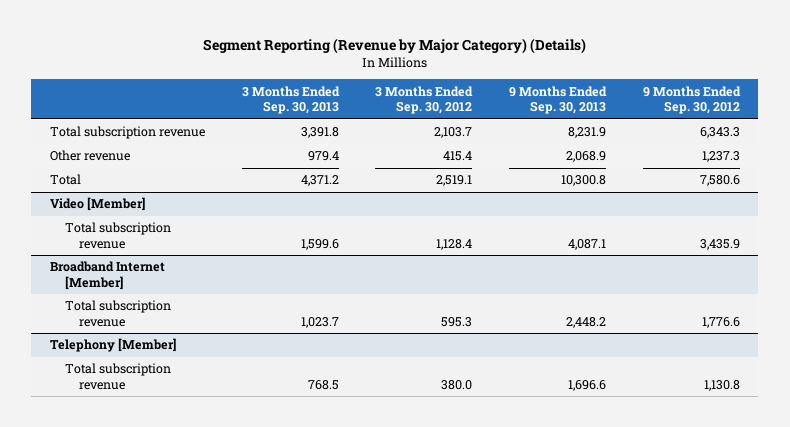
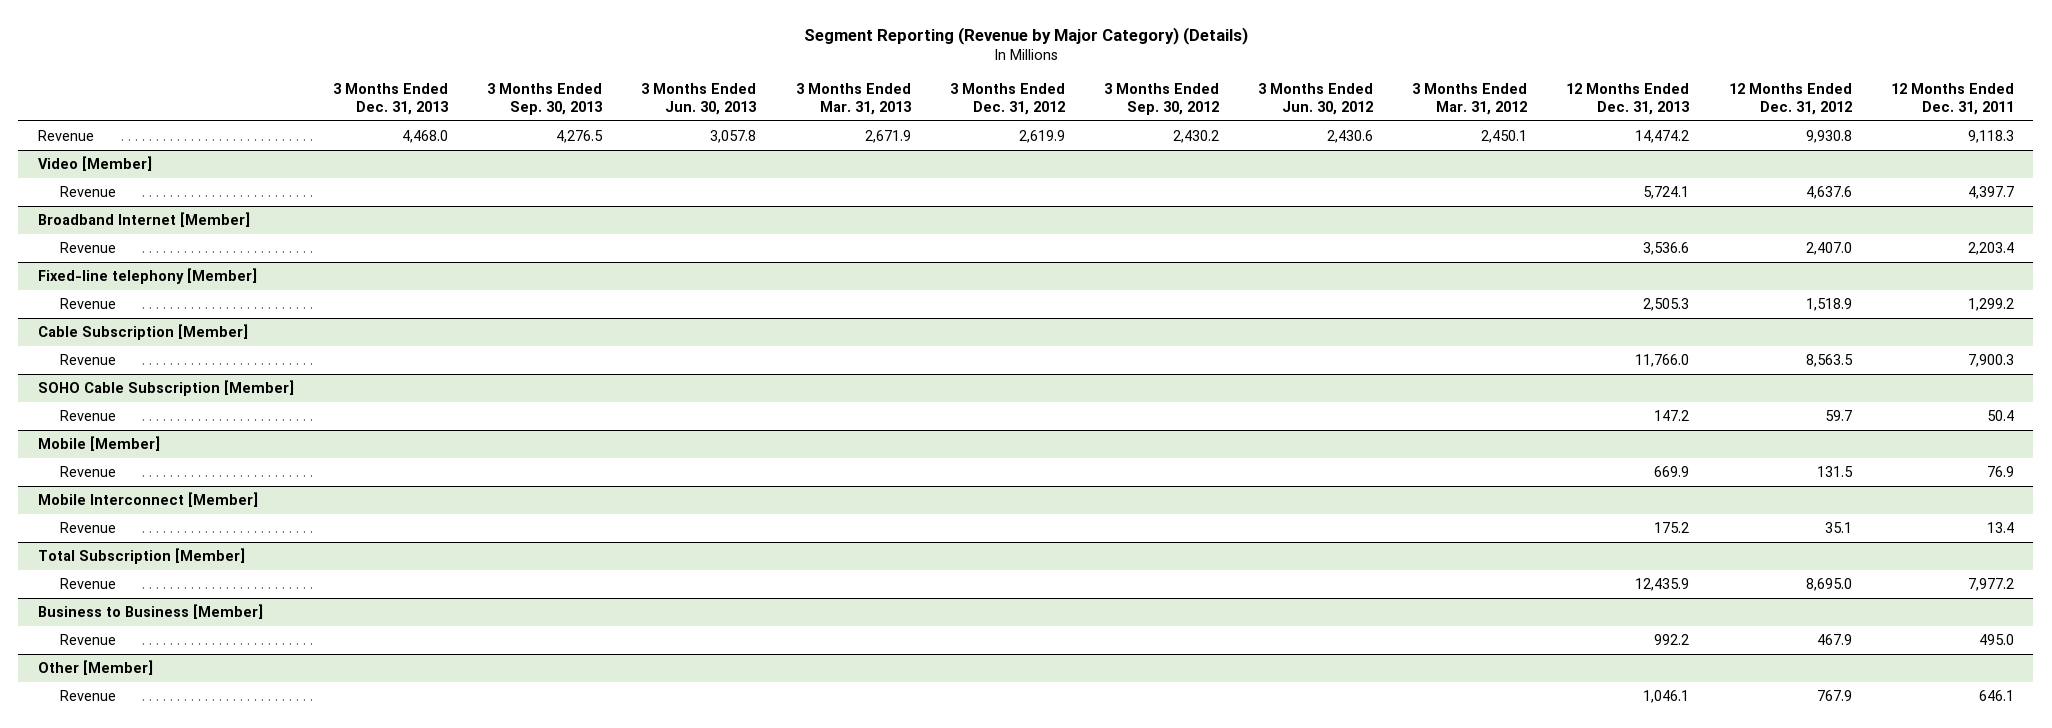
- | 3 Months Ended Sep. 30, 2013 | 3 Months Ended Sep. 30, 2012 | 9 Months Ended Sep. 30, 2013 | 9 Months Ended Sep. 30, 2012
+ | 3 Months Ended Dec. 31, 2013 | 3 Months Ended Sep. 30, 2013 | 3 Months Ended Jun. 30, 2013 | 3 Months Ended Mar. 31, 2013 | 3 Months Ended Dec. 31, 2012 | 3 Months Ended Sep. 30, 2012 | 3 Months Ended Jun. 30, 2012 | 3 Months Ended Mar. 31, 2012 | 12 Months Ended Dec. 31, 2013 | 12 Months Ended Dec. 31, 2012 | 12 Months Ended Dec. 31, 2011
- Total subscription revenue | 3,391.8 | 2,103.7 | 8,231.9 | 6,343.3
- Other revenue | 979.4 | 415.4 | 2,068.9 | 1,237.3
- Total | 4,371.2 | 2,519.1 | 10,300.8 | 7,580.6
+ Revenue | 4,468.0 | 4,276.5 | 3,057.8 | 2,671.9 | 2,619.9 | 2,430.2 | 2,430.6 | 2,450.1 | 14,474.2 | 9,930.8 | 9,118.3
@ Video [Member]
- Total subscription revenue | 1,599.6 | 1,128.4 | 4,087.1 | 3,435.9
+ Revenue | | | | | | | | | 5,724.1 | 4,637.6 | 4,397.7
@ Broadband Internet [Member]
- Total subscription revenue | 1,023.7 | 595.3 | 2,448.2 | 1,776.6
- Telephony [Member]
- Total subscription revenue | 768.5 | 380.0 | 1,696.6 | 1,130.8
@ Broadband Internet [Member]
+ Revenue | | | | | | | | | 3,536.6 | 2,407.0 | 2,203.4
+ Fixed-line telephony [Member]
+ Revenue | | | | | | | | | 2,505.3 | 1,518.9 | 1,299.2
+ Cable Subscription [Member]
+ Revenue | | | | | | | | | 11,766.0 | 8,563.5 | 7,900.3
+ SOHO Cable Subscription [Member]
+ Revenue | | | | | | | | | 147.2 | 59.7 | 50.4
+ Mobile [Member]
+ Revenue | | | | | | | | | 669.9 | 131.5 | 76.9
+ Mobile Interconnect [Member]
+ Revenue | | | | | | | | | 175.2 | 35.1 | 13.4
+ Total Subscription [Member]
+ Revenue | | | | | | | | | 12,435.9 | 8,695.0 | 7,977.2
+ Business to Business [Member]
+ Revenue | | | | | | | | | 992.2 | 467.9 | 495.0
+ Other [Member]
+ Revenue | | | | | | | | | 1,046.1 | 767.9 | 646.1

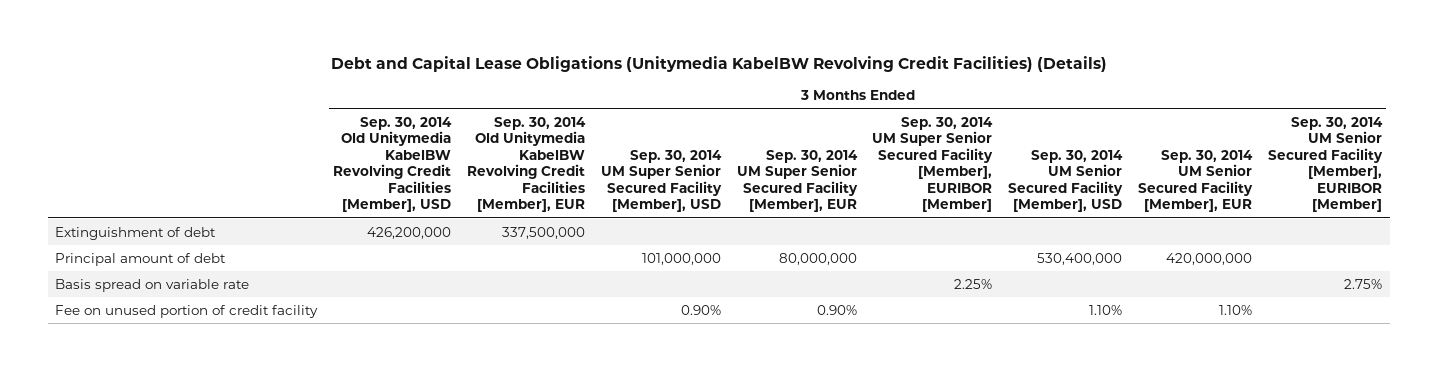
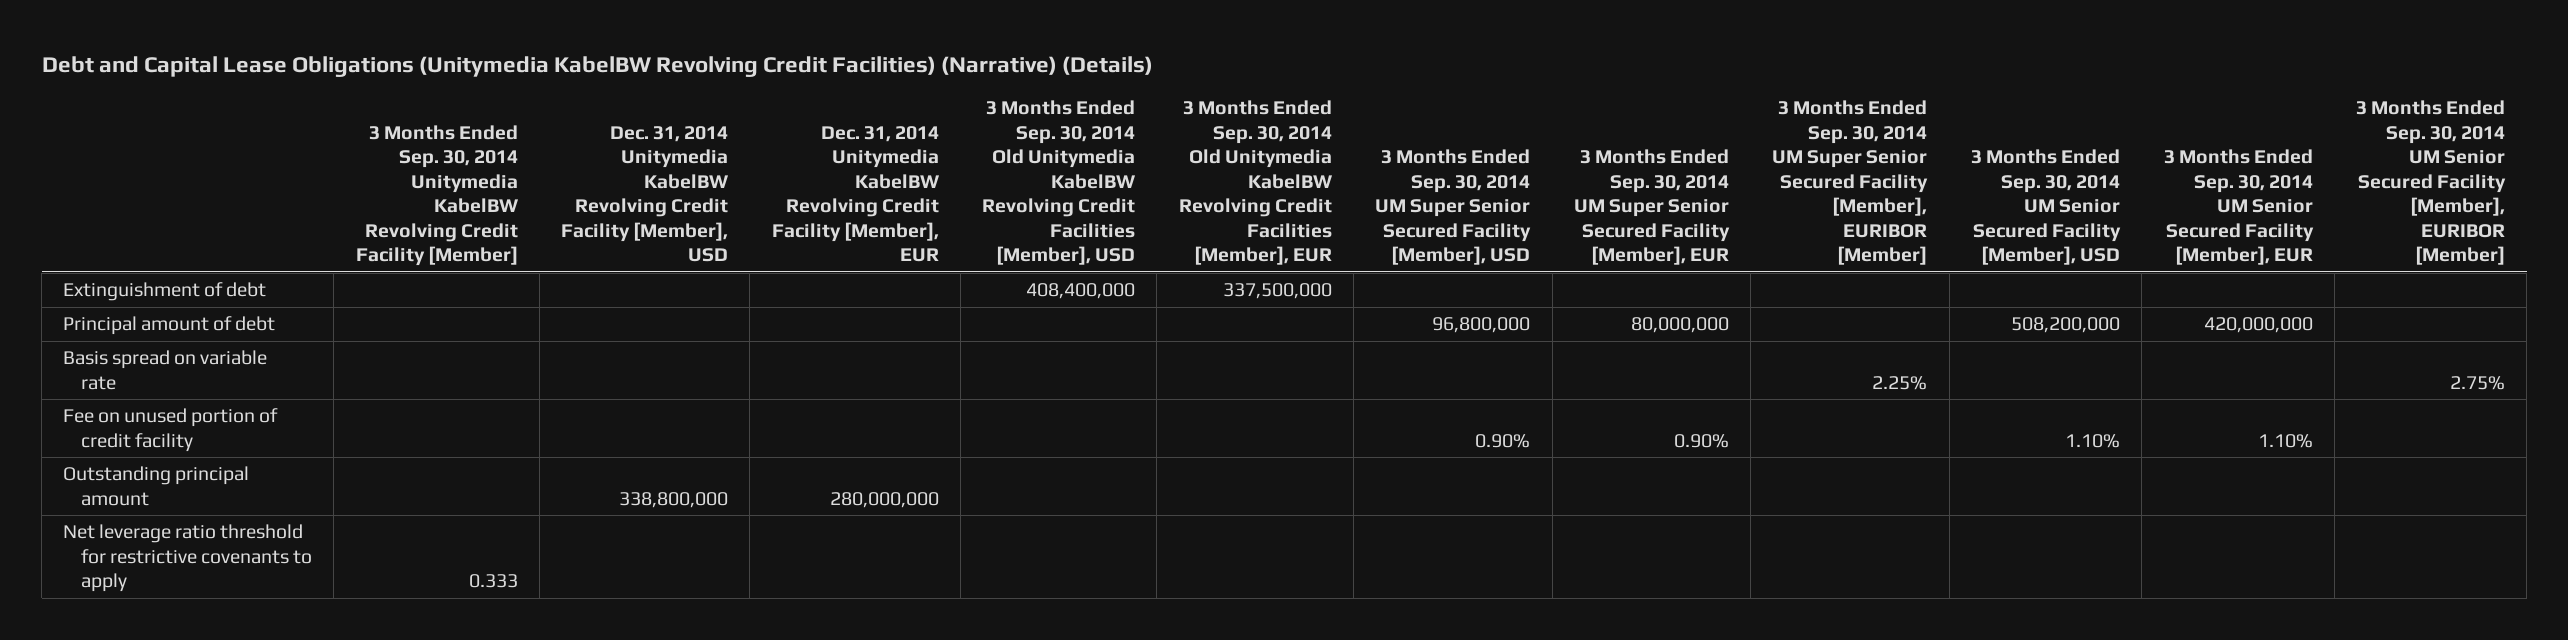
- Debt and Capital Lease Obligations (Unitymedia KabelBW Revolving Credit Facilities) (Details)
+ Debt and Capital Lease Obligations (Unitymedia KabelBW Revolving Credit Facilities) (Narrative) (Details)
- | 3 Months Ended Sep. 30, 2014 Old Unitymedia KabelBW Revolving Credit Facilities [Member], USD | 3 Months Ended Sep. 30, 2014 Old Unitymedia KabelBW Revolving Credit Facilities [Member], EUR | 3 Months Ended Sep. 30, 2014 UM Super Senior Secured Facility [Member], USD | 3 Months Ended Sep. 30, 2014 UM Super Senior Secured Facility [Member], EUR | 3 Months Ended Sep. 30, 2014 UM Super Senior Secured Facility [Member], EURIBOR [Member] | 3 Months Ended Sep. 30, 2014 UM Senior Secured Facility [Member], USD | 3 Months Ended Sep. 30, 2014 UM Senior Secured Facility [Member], EUR | 3 Months Ended Sep. 30, 2014 UM Senior Secured Facility [Member], EURIBOR [Member]
+ | 3 Months Ended Sep. 30, 2014 Unitymedia KabelBW Revolving Credit Facility [Member] | Dec. 31, 2014 Unitymedia KabelBW Revolving Credit Facility [Member], USD | Dec. 31, 2014 Unitymedia KabelBW Revolving Credit Facility [Member], EUR | 3 Months Ended Sep. 30, 2014 Old Unitymedia KabelBW Revolving Credit Facilities [Member], USD | 3 Months Ended Sep. 30, 2014 Old Unitymedia KabelBW Revolving Credit Facilities [Member], EUR | 3 Months Ended Sep. 30, 2014 UM Super Senior Secured Facility [Member], USD | 3 Months Ended Sep. 30, 2014 UM Super Senior Secured Facility [Member], EUR | 3 Months Ended Sep. 30, 2014 UM Super Senior Secured Facility [Member], EURIBOR [Member] | 3 Months Ended Sep. 30, 2014 UM Senior Secured Facility [Member], USD | 3 Months Ended Sep. 30, 2014 UM Senior Secured Facility [Member], EUR | 3 Months Ended Sep. 30, 2014 UM Senior Secured Facility [Member], EURIBOR [Member]
- Extinguishment of debt | 426,200,000 | 337,500,000 | | | | | |
- Principal amount of debt | | | 101,000,000 | 80,000,000 | | 530,400,000 | 420,000,000 |
+ Extinguishment of debt | | | | 408,400,000 | 337,500,000 | | | | | |
+ Principal amount of debt | | | | | | 96,800,000 | 80,000,000 | | 508,200,000 | 420,000,000 |
+ Outstanding principal amount | | 338,800,000 | 280,000,000 | | | | | | | |
+ Net leverage ratio threshold for restrictive covenants to apply | 0.333 | | | | | | | | | |

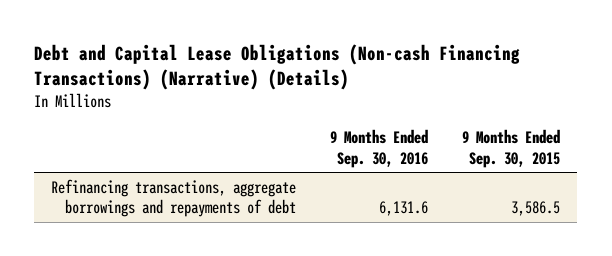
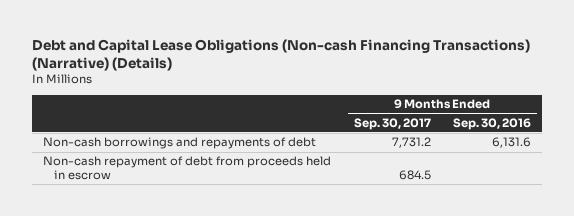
- | 9 Months Ended Sep. 30, 2016 | 9 Months Ended Sep. 30, 2015
+ | 9 Months Ended Sep. 30, 2017 | 9 Months Ended Sep. 30, 2016
- Refinancing transactions, aggregate borrowings and repayments of debt | 6,131.6 | 3,586.5
+ Non-cash borrowings and repayments of debt | 7,731.2 | 6,131.6
+ Non-cash repayment of debt from proceeds held in escrow | 684.5 |

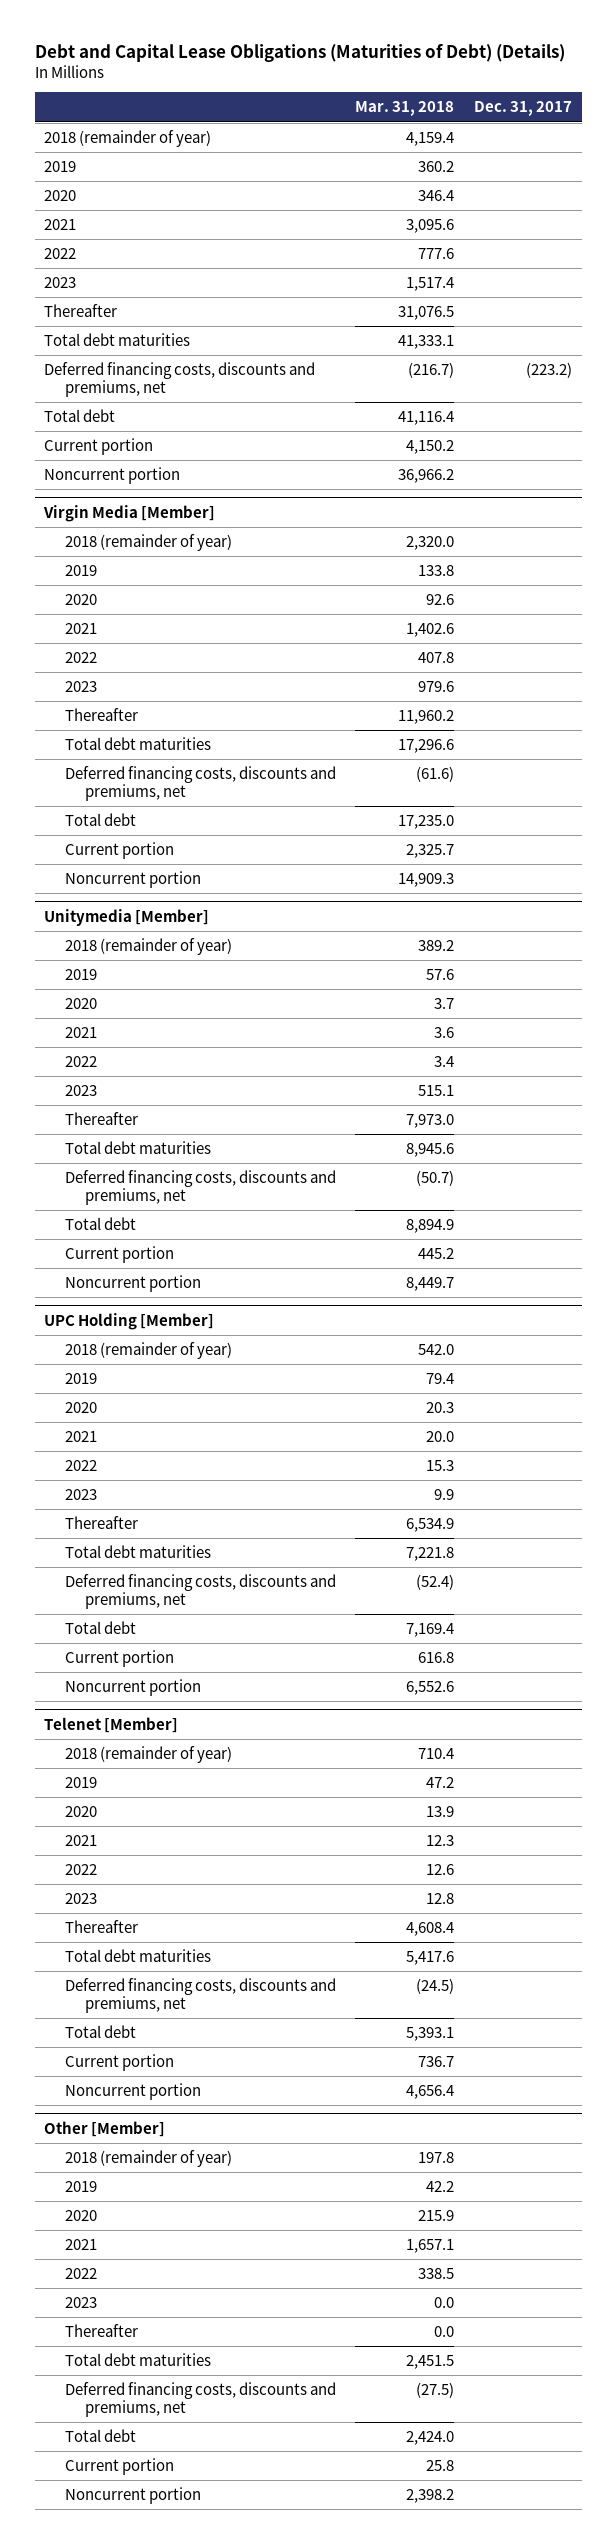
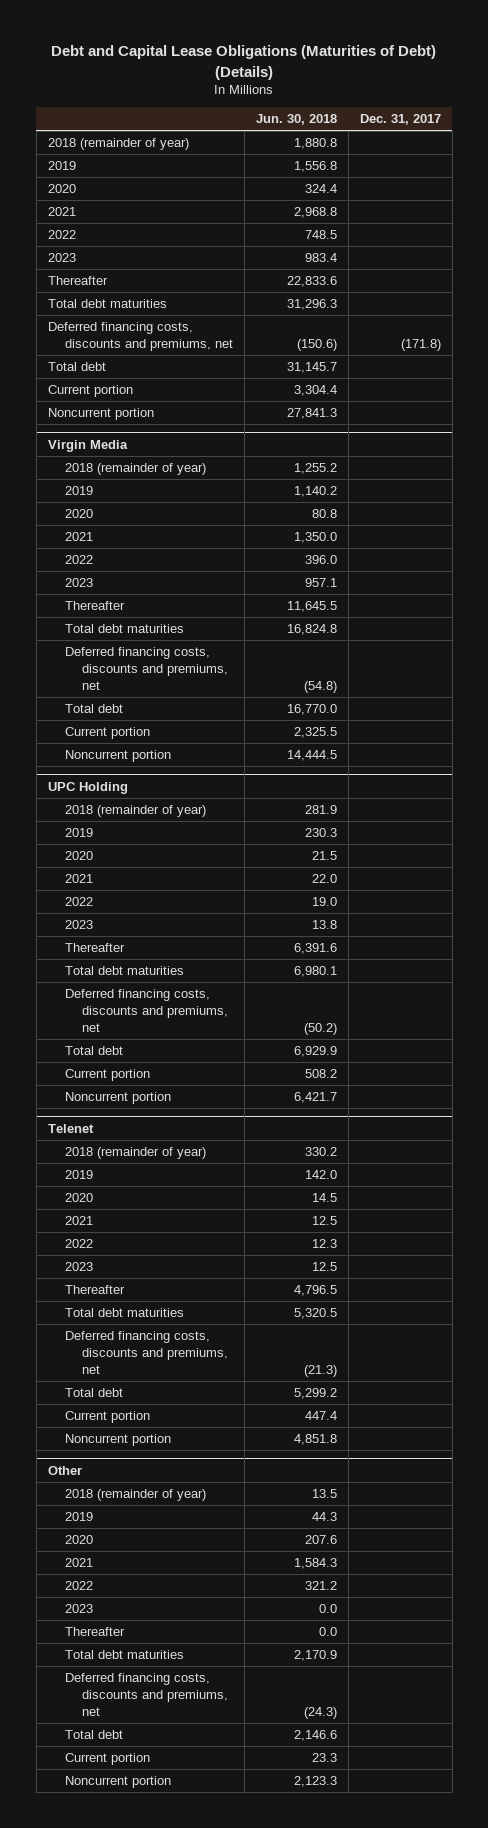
- | Mar. 31, 2018 | Dec. 31, 2017
+ | Jun. 30, 2018 | Dec. 31, 2017
- Deferred financing costs, discounts and premiums, net | (216.7) | (223.2)
+ Deferred financing costs, discounts and premiums, net | (150.6) | (171.8)
- Virgin Media [Member]
+ Virgin Media
- Unitymedia [Member]
- 2018 (remainder of year) | 389.2 |
- 2019 | 57.6 |
- 2020 | 3.7 |
- 2021 | 3.6 |
- 2022 | 3.4 |
- 2023 | 515.1 |
- Thereafter | 7,973.0 |
- Total debt maturities | 8,945.6 |
- Deferred financing costs, discounts and premiums, net | (50.7) |
- Total debt | 8,894.9 |
- Current portion | 445.2 |
- Noncurrent portion | 8,449.7 |
- UPC Holding [Member]
+ UPC Holding
- Telenet [Member]
+ Telenet
- Other [Member]
+ Other

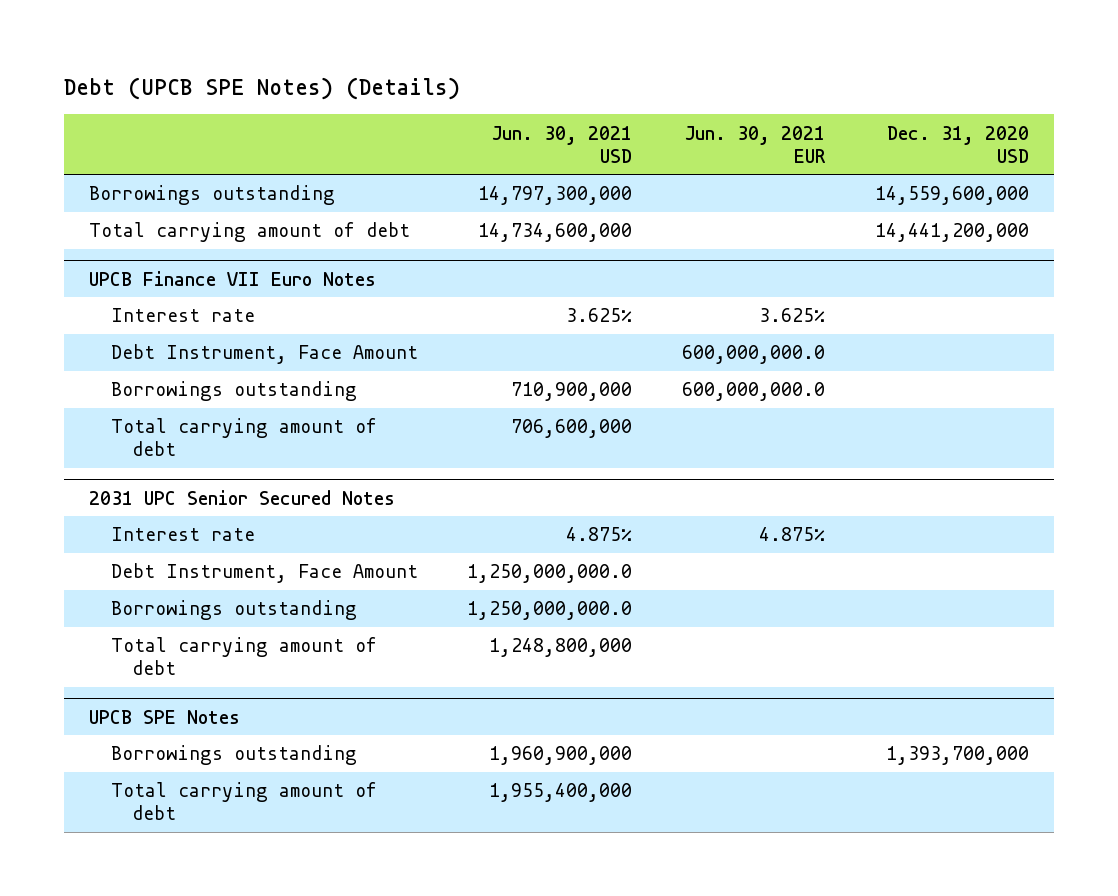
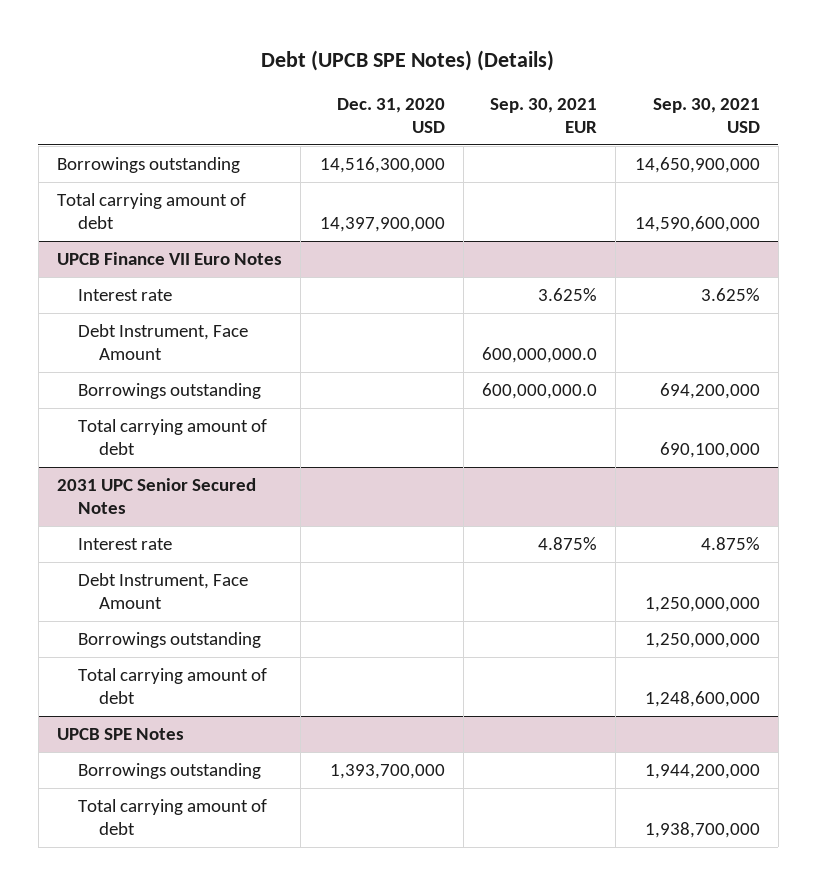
- | Jun. 30, 2021 USD | Jun. 30, 2021 EUR | Dec. 31, 2020 USD
+ | Dec. 31, 2020 USD | Sep. 30, 2021 EUR | Sep. 30, 2021 USD
- Borrowings outstanding | 14,797,300,000 | | 14,559,600,000
- Total carrying amount of debt | 14,734,600,000 | | 14,441,200,000
+ Borrowings outstanding | 14,516,300,000 | | 14,650,900,000
+ Total carrying amount of debt | 14,397,900,000 | | 14,590,600,000

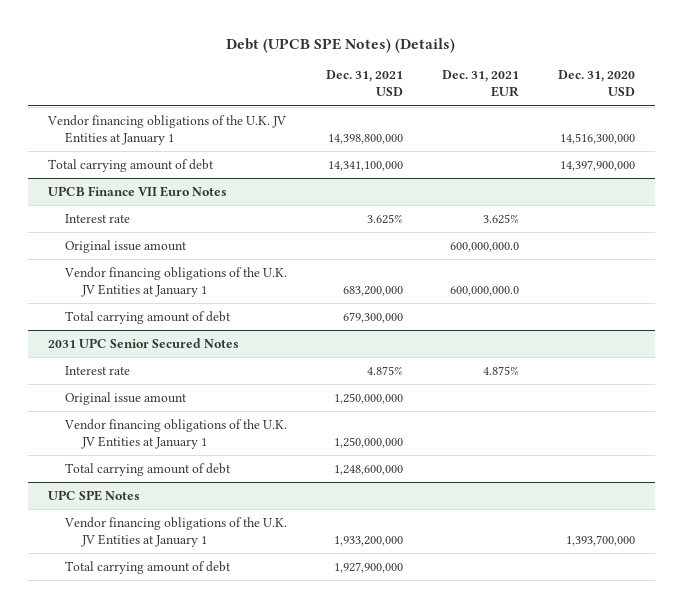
- | Dec. 31, 2020 USD | Sep. 30, 2021 EUR | Sep. 30, 2021 USD
+ | Dec. 31, 2021 USD | Dec. 31, 2021 EUR | Dec. 31, 2020 USD
- Borrowings outstanding | 14,516,300,000 | | 14,650,900,000
+ Vendor financing obligations of the U.K. JV Entities at January 1 | 14,398,800,000 | | 14,516,300,000
@ UPCB Finance VII Euro Notes
- Debt Instrument, Face Amount | | 600,000,000.0 |
- Borrowings outstanding | | 600,000,000.0 | 694,200,000
+ Original issue amount | | 600,000,000.0 |
+ Vendor financing obligations of the U.K. JV Entities at January 1 | 683,200,000 | 600,000,000.0 |
@ 2031 UPC Senior Secured Notes
- Debt Instrument, Face Amount | | | 1,250,000,000
- Borrowings outstanding | | | 1,250,000,000
+ Original issue amount | 1,250,000,000 | |
+ Vendor financing obligations of the U.K. JV Entities at January 1 | 1,250,000,000 | |
- UPCB SPE Notes
- Borrowings outstanding | 1,393,700,000 | | 1,944,200,000
+ UPC SPE Notes
+ Vendor financing obligations of the U.K. JV Entities at January 1 | 1,933,200,000 | | 1,393,700,000

